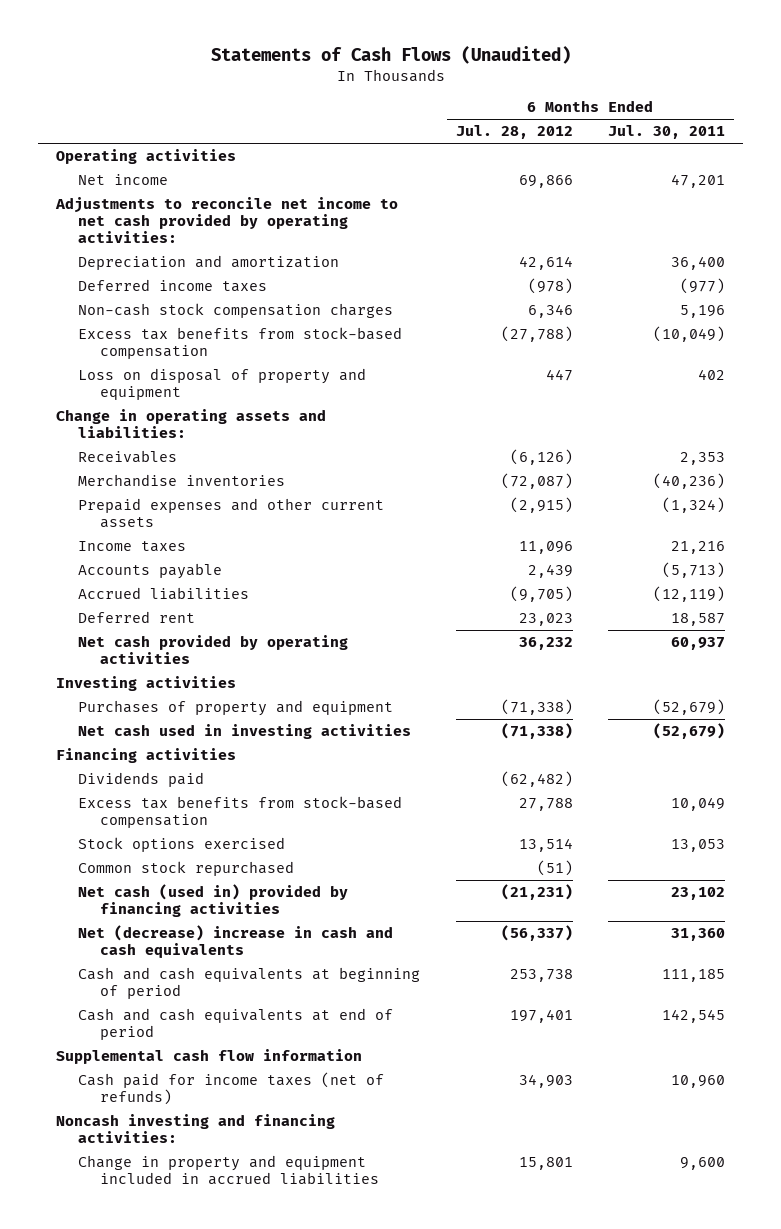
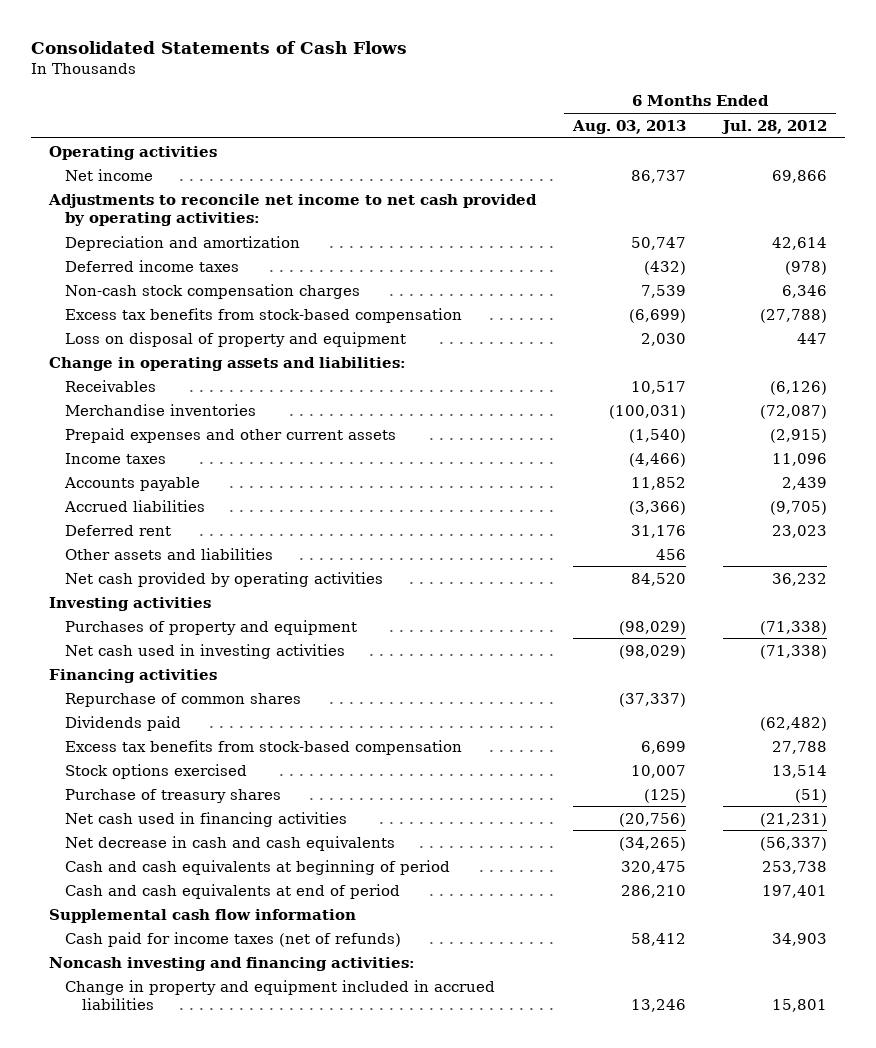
- Statements of Cash Flows (Unaudited)
+ Consolidated Statements of Cash Flows
- | 6 Months Ended Jul. 28, 2012 | 6 Months Ended Jul. 30, 2011
+ | 6 Months Ended Aug. 03, 2013 | 6 Months Ended Jul. 28, 2012
+ Other assets and liabilities | 456 |
+ Repurchase of common shares | (37,337) |
- Common stock repurchased | (51) |
- Net cash (used in) provided by financing activities | (21,231) | 23,102
- Net (decrease) increase in cash and cash equivalents | (56,337) | 31,360
+ Purchase of treasury shares | (125) | (51)
+ Net cash used in financing activities | (20,756) | (21,231)
+ Net decrease in cash and cash equivalents | (34,265) | (56,337)

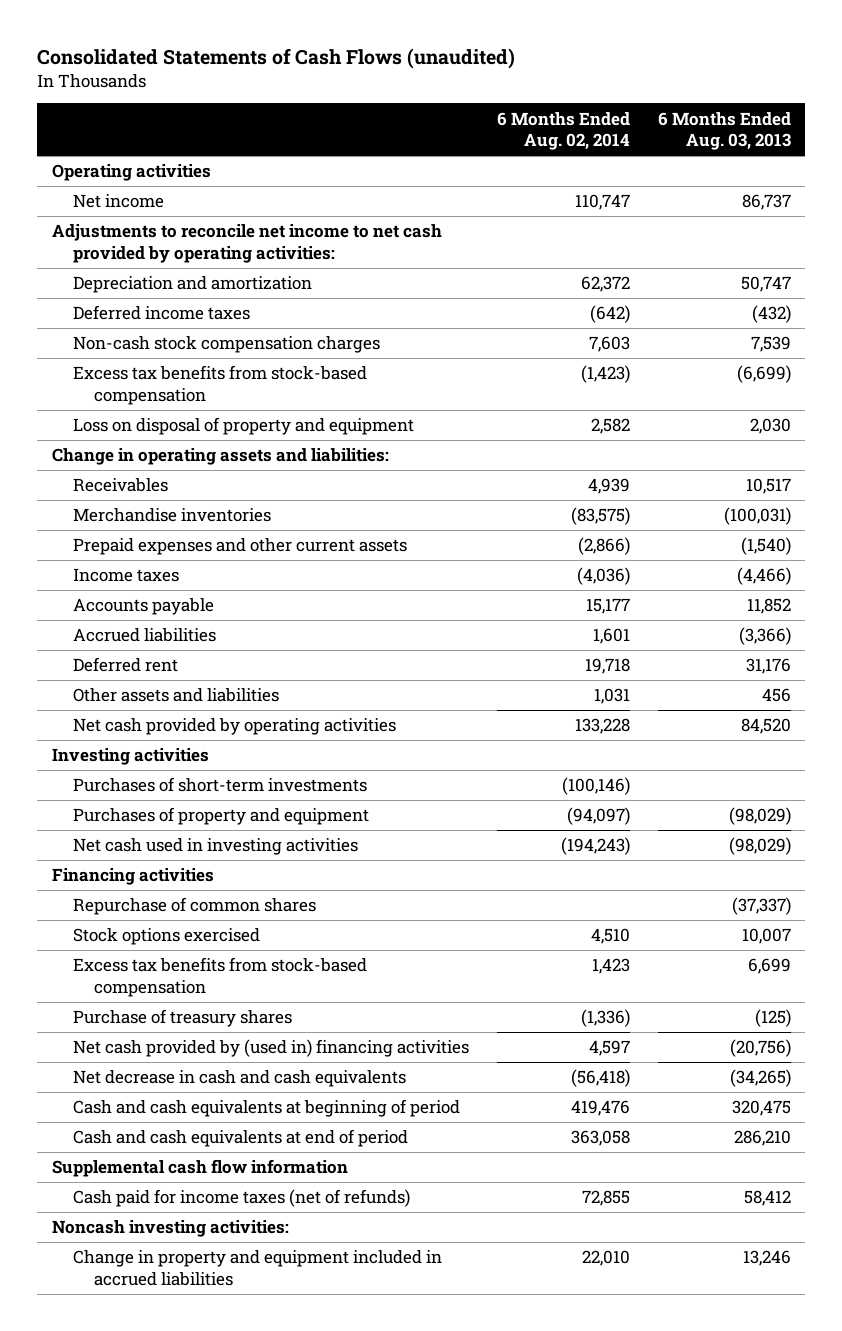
- Consolidated Statements of Cash Flows
+ Consolidated Statements of Cash Flows (unaudited)
- | 6 Months Ended Aug. 03, 2013 | 6 Months Ended Jul. 28, 2012
+ | 6 Months Ended Aug. 02, 2014 | 6 Months Ended Aug. 03, 2013
+ Purchases of short-term investments | (100,146) |
- Dividends paid | | (62,482)
moved down: Excess tax benefits from stock-based compensation | 1,423 | 6,699
- Net cash used in financing activities | (20,756) | (21,231)
+ Net cash provided by (used in) financing activities | 4,597 | (20,756)
- Noncash investing and financing activities:
+ Noncash investing activities:

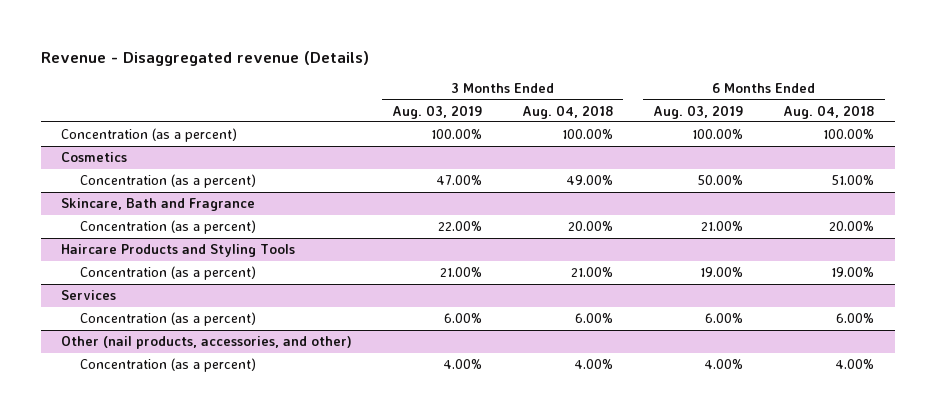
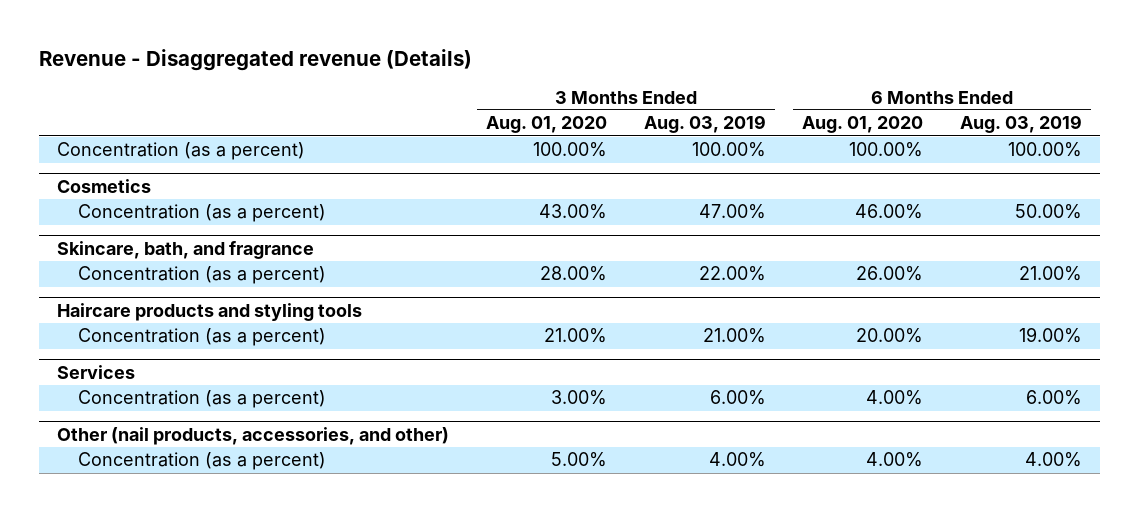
- | 3 Months Ended Aug. 03, 2019 | 3 Months Ended Aug. 04, 2018 | 6 Months Ended Aug. 03, 2019 | 6 Months Ended Aug. 04, 2018
+ | 3 Months Ended Aug. 01, 2020 | 3 Months Ended Aug. 03, 2019 | 6 Months Ended Aug. 01, 2020 | 6 Months Ended Aug. 03, 2019
- Skincare, Bath and Fragrance
+ Skincare, bath, and fragrance
- Haircare Products and Styling Tools
+ Haircare products and styling tools

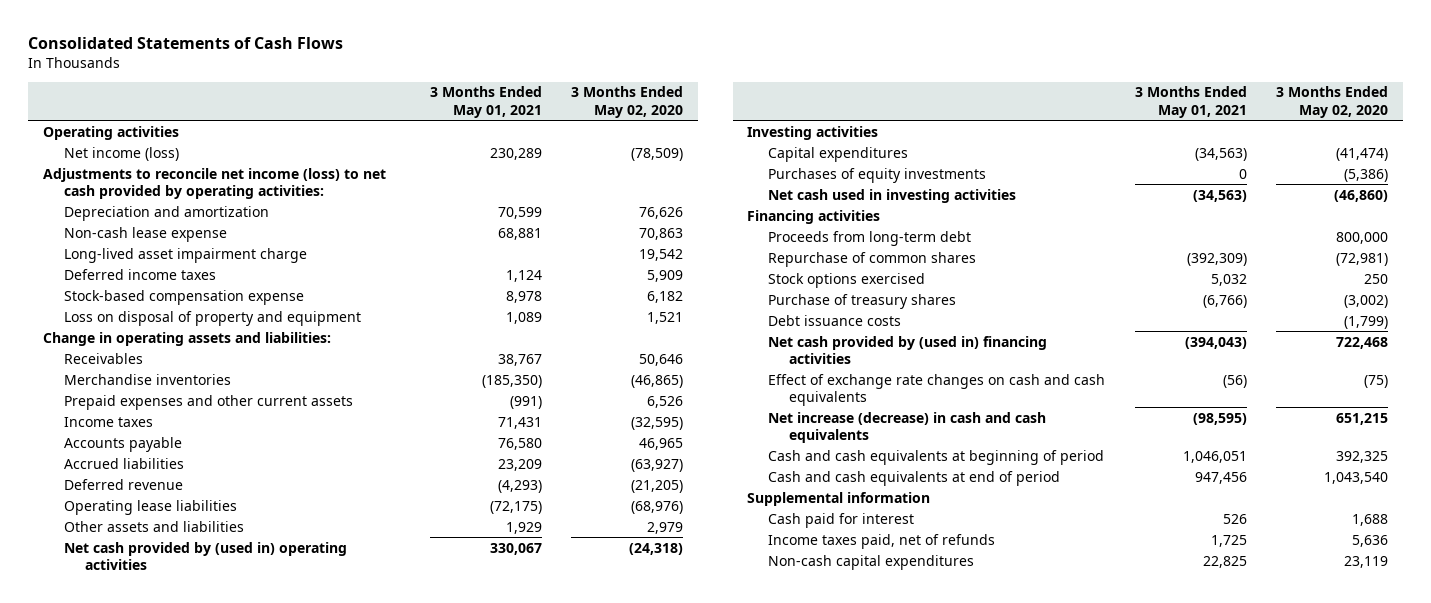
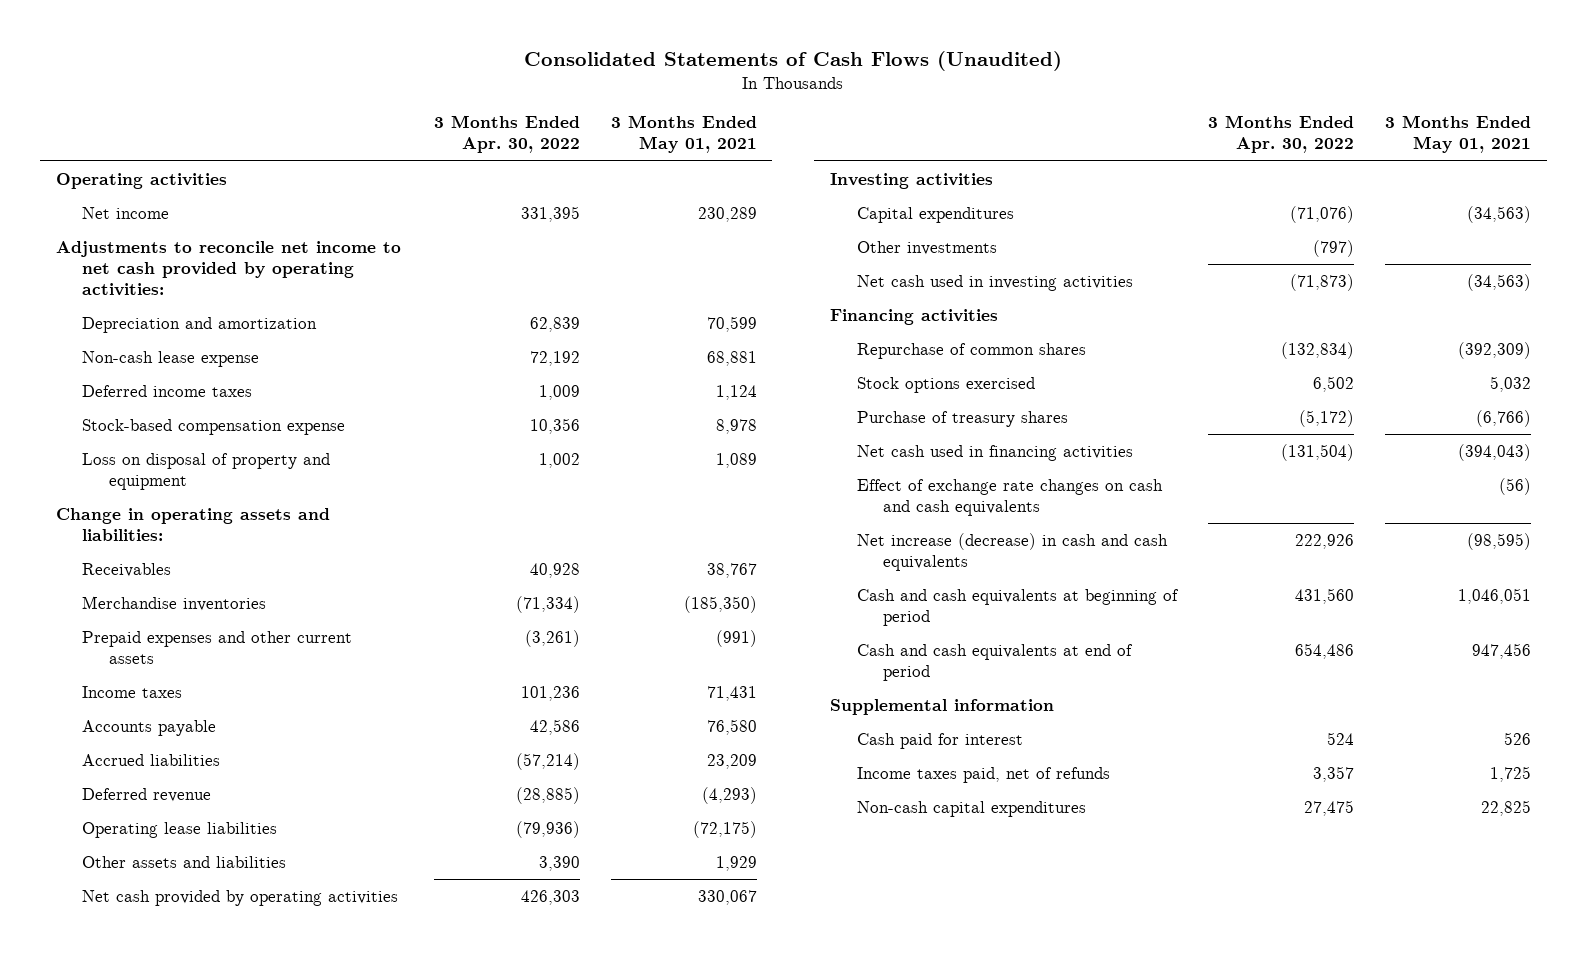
- Consolidated Statements of Cash Flows
+ Consolidated Statements of Cash Flows (Unaudited)
- | 3 Months Ended May 01, 2021 | 3 Months Ended May 02, 2020
+ | 3 Months Ended Apr. 30, 2022 | 3 Months Ended May 01, 2021
- Net income (loss) | 230,289 | (78,509)
- Adjustments to reconcile net income (loss) to net cash provided by operating activities:
+ Net income | 331,395 | 230,289
+ Adjustments to reconcile net income to net cash provided by operating activities:
- Long-lived asset impairment charge | | 19,542
- Net cash provided by (used in) operating activities | 330,067 | (24,318)
+ Net cash provided by operating activities | 426,303 | 330,067
- Purchases of equity investments | 0 | (5,386)
+ Other investments | (797) |
- Proceeds from long-term debt | | 800,000
- Debt issuance costs | | (1,799)
- Net cash provided by (used in) financing activities | (394,043) | 722,468
+ Net cash used in financing activities | (131,504) | (394,043)

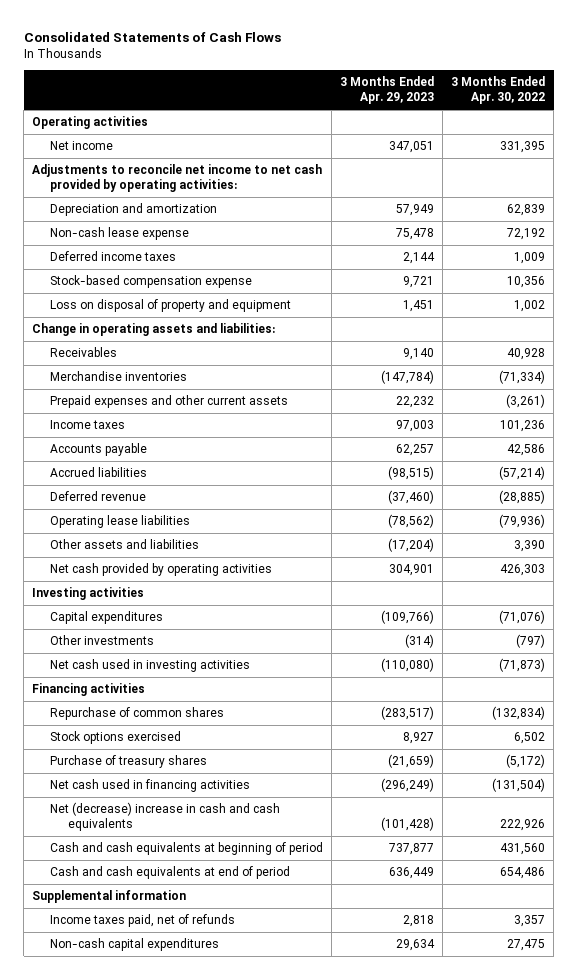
- Consolidated Statements of Cash Flows (Unaudited)
+ Consolidated Statements of Cash Flows
- | 3 Months Ended Apr. 30, 2022 | 3 Months Ended May 01, 2021
+ | 3 Months Ended Apr. 29, 2023 | 3 Months Ended Apr. 30, 2022
- Effect of exchange rate changes on cash and cash equivalents | | (56)
- Net increase (decrease) in cash and cash equivalents | 222,926 | (98,595)
+ Net (decrease) increase in cash and cash equivalents | (101,428) | 222,926
- Cash paid for interest | 524 | 526

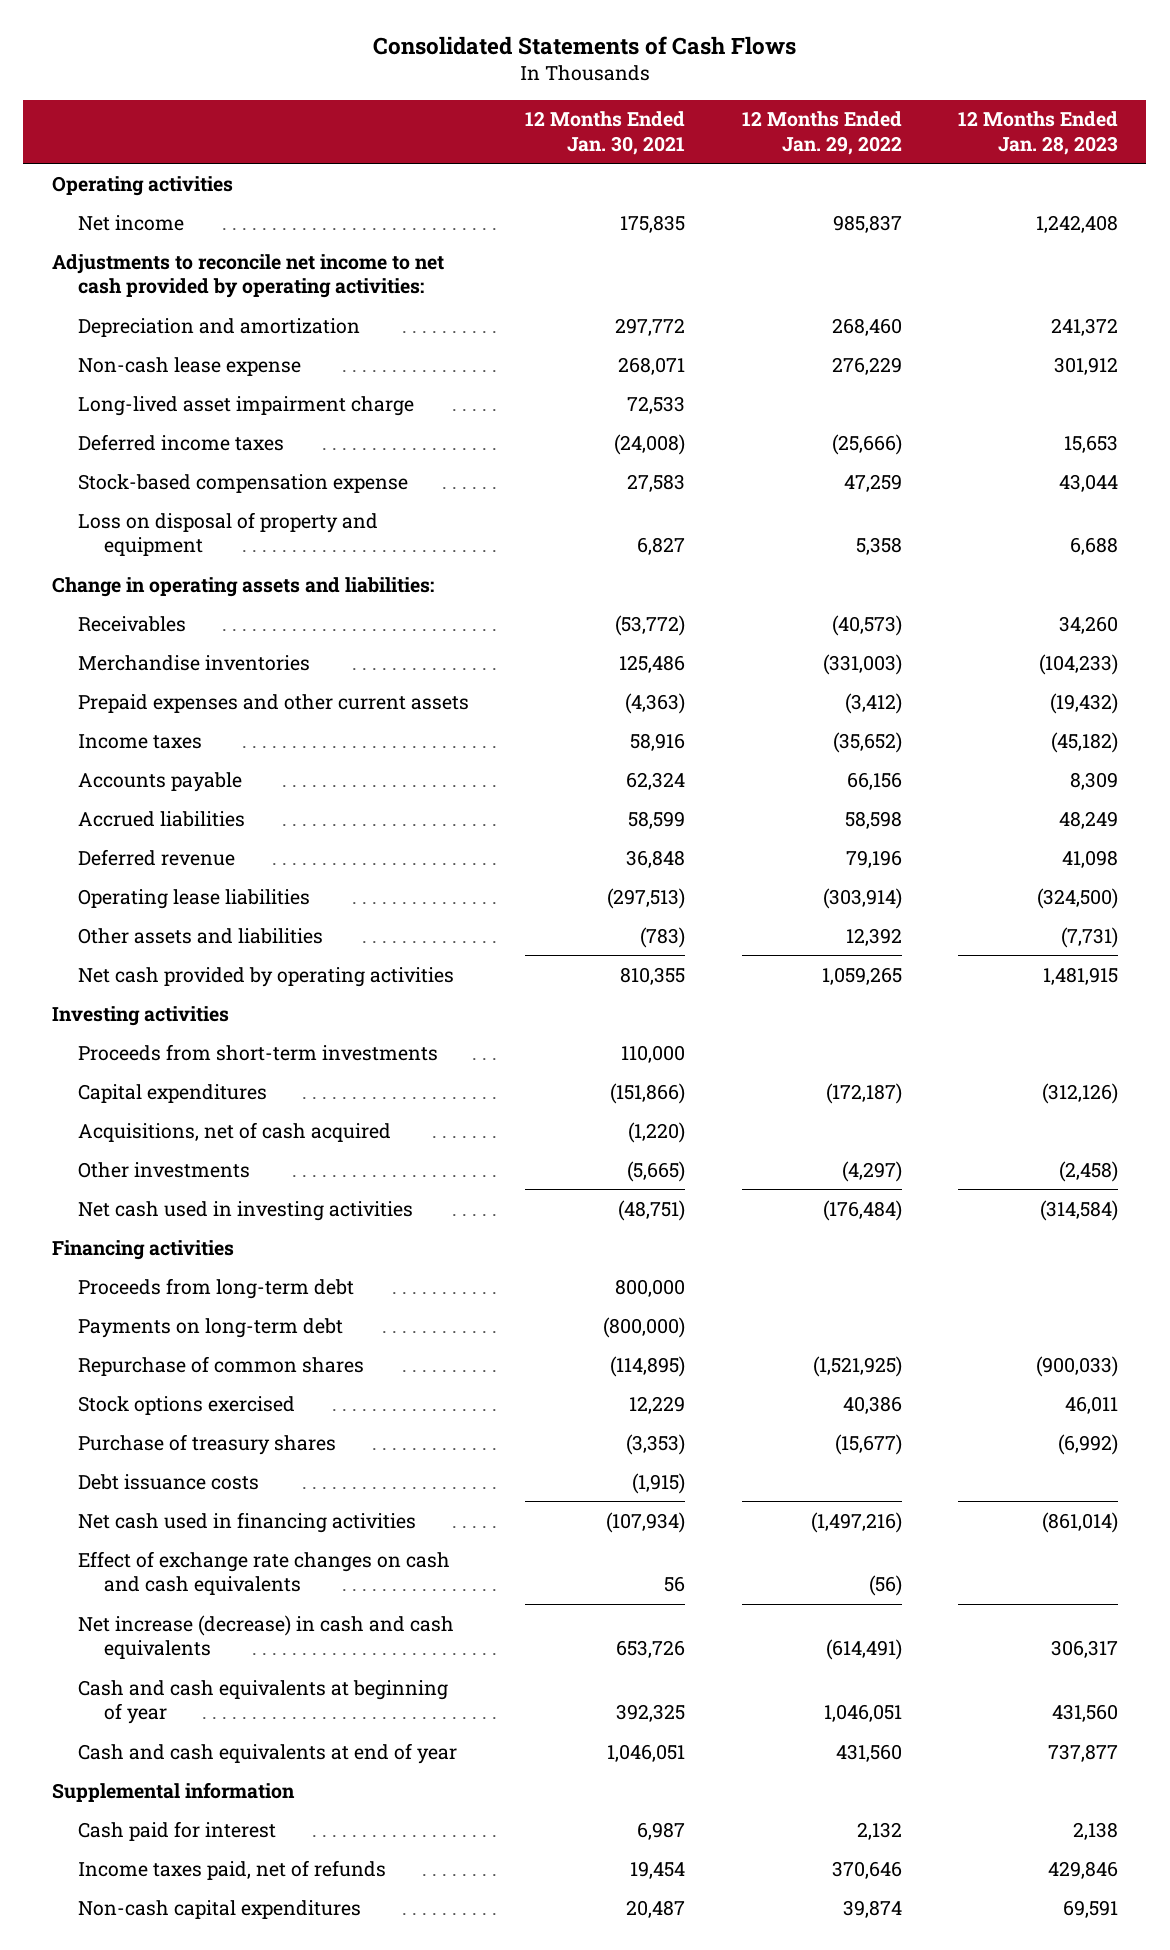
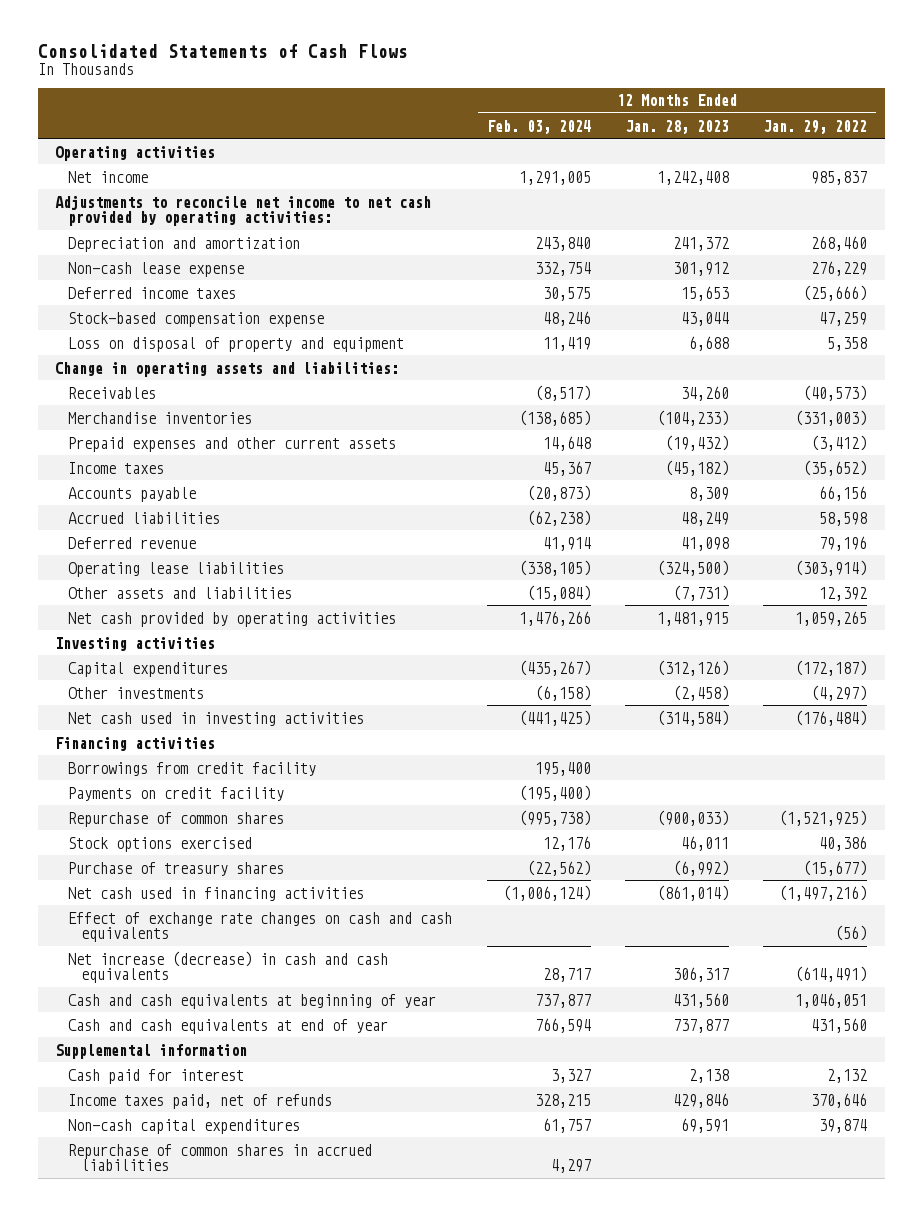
- | 12 Months Ended Jan. 30, 2021 | 12 Months Ended Jan. 29, 2022 | 12 Months Ended Jan. 28, 2023
+ | 12 Months Ended Feb. 03, 2024 | 12 Months Ended Jan. 28, 2023 | 12 Months Ended Jan. 29, 2022
- Long-lived asset impairment charge | 72,533 | |
- Proceeds from short-term investments | 110,000 | |
- Acquisitions, net of cash acquired | (1,220) | |
- Proceeds from long-term debt | 800,000 | |
- Payments on long-term debt | (800,000) | |
+ Borrowings from credit facility | 195,400 | |
+ Payments on credit facility | (195,400) | |
- Debt issuance costs | (1,915) | |
+ Repurchase of common shares in accrued liabilities | 4,297 | |

